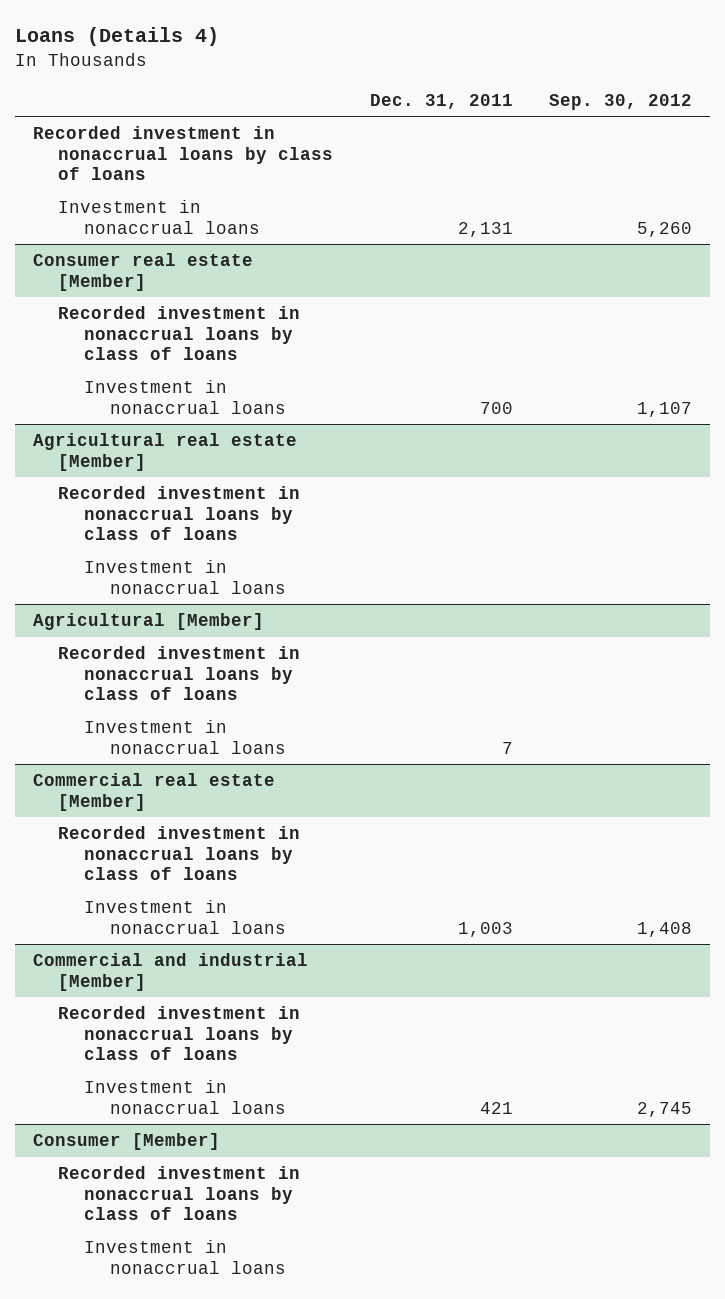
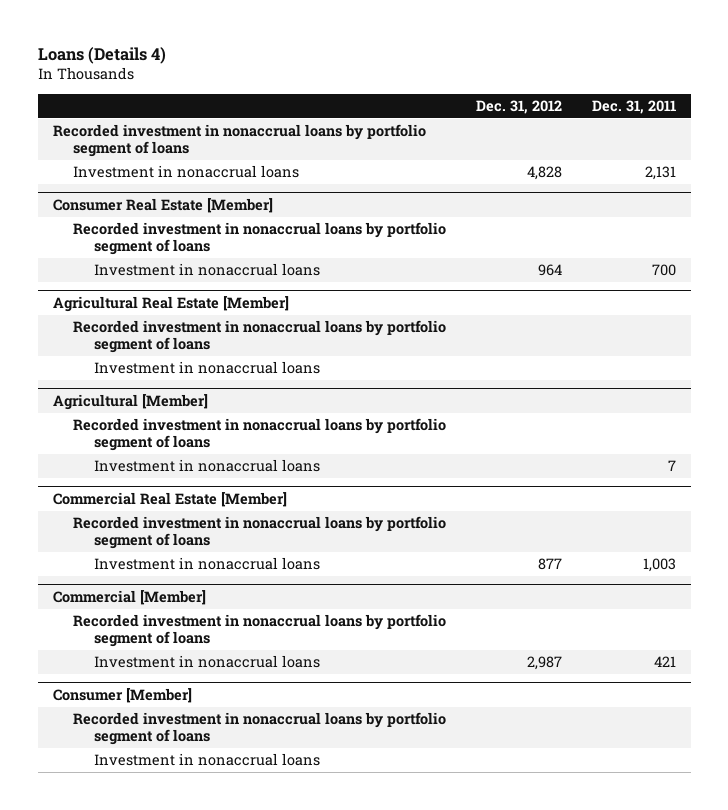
- | Dec. 31, 2011 | Sep. 30, 2012
+ | Dec. 31, 2012 | Dec. 31, 2011
- Recorded investment in nonaccrual loans by class of loans
+ Recorded investment in nonaccrual loans by portfolio segment of loans
- Consumer real estate [Member]
- Recorded investment in nonaccrual loans by class of loans
+ Consumer Real Estate [Member]
+ Recorded investment in nonaccrual loans by portfolio segment of loans
- Agricultural real estate [Member]
- Recorded investment in nonaccrual loans by class of loans
+ Agricultural Real Estate [Member]
+ Recorded investment in nonaccrual loans by portfolio segment of loans
@ Agricultural [Member]
- Recorded investment in nonaccrual loans by class of loans
+ Recorded investment in nonaccrual loans by portfolio segment of loans
- Commercial real estate [Member]
- Recorded investment in nonaccrual loans by class of loans
+ Commercial Real Estate [Member]
+ Recorded investment in nonaccrual loans by portfolio segment of loans
- Commercial and industrial [Member]
- Recorded investment in nonaccrual loans by class of loans
+ Commercial [Member]
+ Recorded investment in nonaccrual loans by portfolio segment of loans
@ Consumer [Member]
- Recorded investment in nonaccrual loans by class of loans
+ Recorded investment in nonaccrual loans by portfolio segment of loans

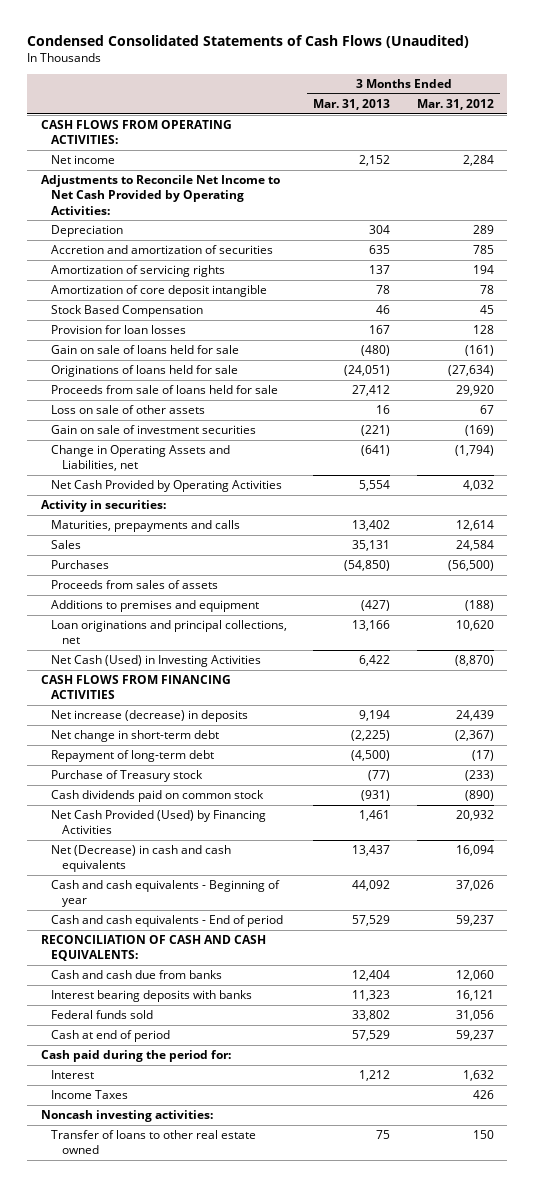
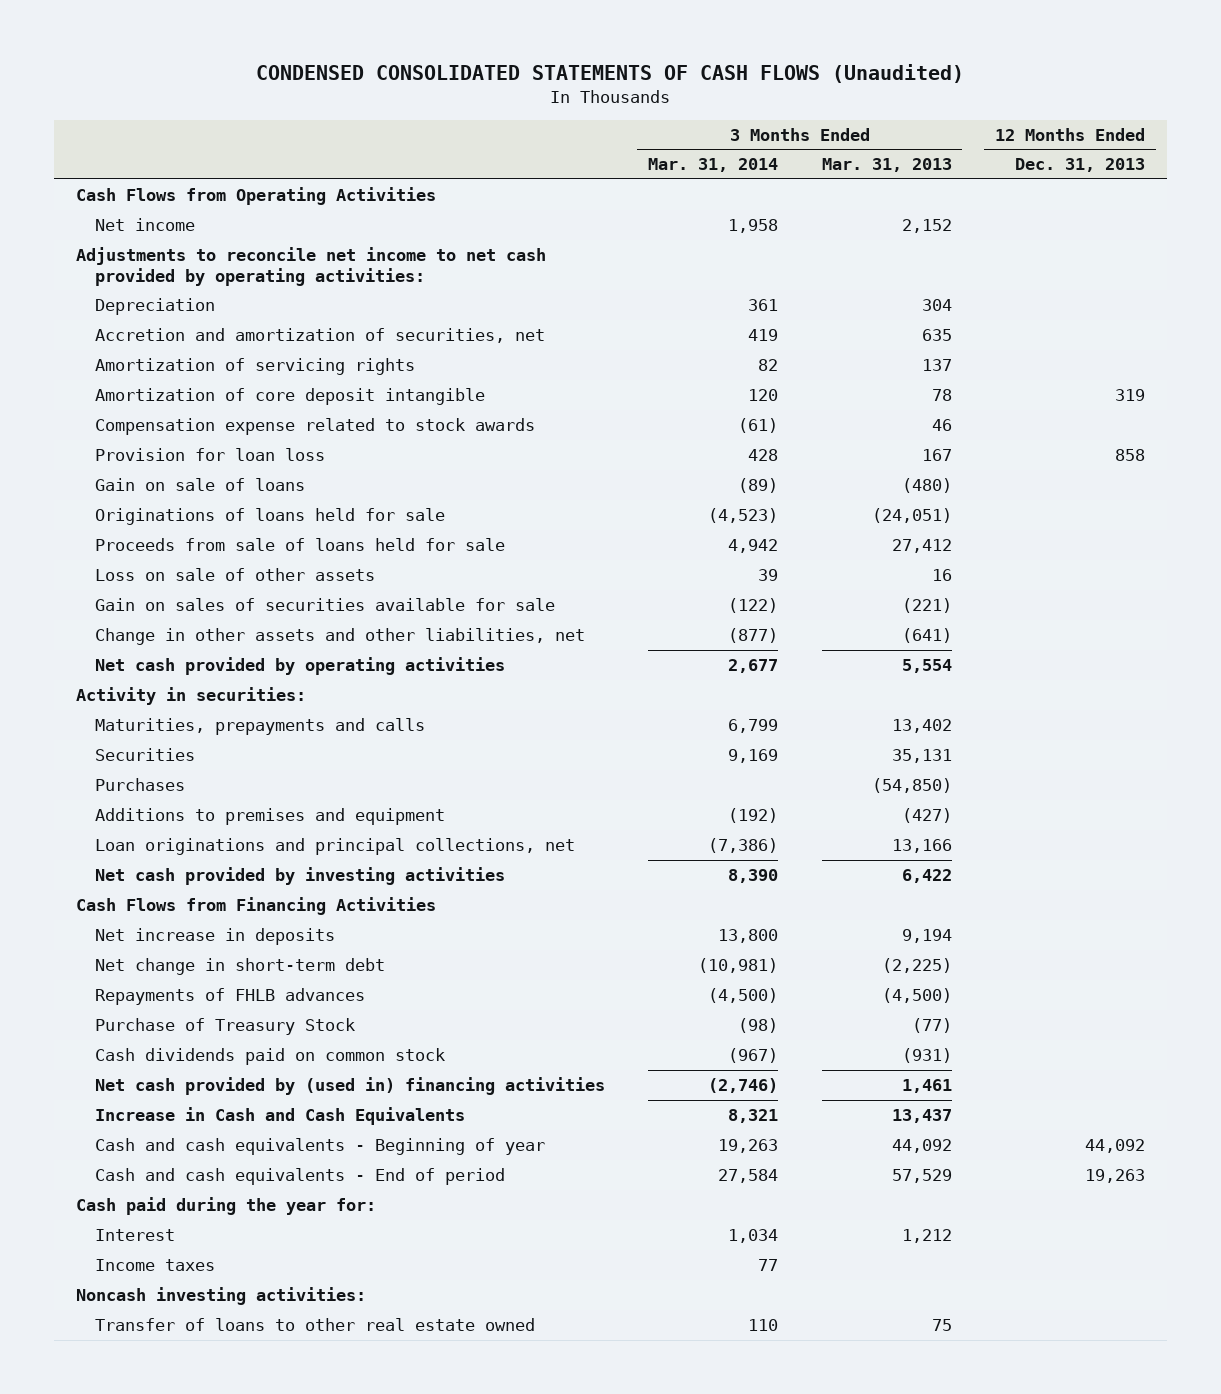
- Condensed Consolidated Statements of Cash Flows (Unaudited)
+ CONDENSED CONSOLIDATED STATEMENTS OF CASH FLOWS (Unaudited)
- | 3 Months Ended Mar. 31, 2013 | 3 Months Ended Mar. 31, 2012
+ | 3 Months Ended Mar. 31, 2014 | 3 Months Ended Mar. 31, 2013 | 12 Months Ended Dec. 31, 2013
- CASH FLOWS FROM OPERATING ACTIVITIES:
+ Cash Flows from Operating Activities
- Adjustments to Reconcile Net Income to Net Cash Provided by Operating Activities:
+ Adjustments to reconcile net income to net cash provided by operating activities:
- Accretion and amortization of securities | 635 | 785
+ Accretion and amortization of securities, net | 419 | 635 |
- Stock Based Compensation | 46 | 45
- Provision for loan losses | 167 | 128
- Gain on sale of loans held for sale | (480) | (161)
+ Compensation expense related to stock awards | (61) | 46 |
+ Provision for loan loss | 428 | 167 | 858
+ Gain on sale of loans | (89) | (480) |
- Gain on sale of investment securities | (221) | (169)
- Change in Operating Assets and Liabilities, net | (641) | (1,794)
- Net Cash Provided by Operating Activities | 5,554 | 4,032
+ Gain on sales of securities available for sale | (122) | (221) |
+ Change in other assets and other liabilities, net | (877) | (641) |
+ Net cash provided by operating activities | 2,677 | 5,554 |
- Sales | 35,131 | 24,584
+ Securities | 9,169 | 35,131 |
- Proceeds from sales of assets
- Net Cash (Used) in Investing Activities | 6,422 | (8,870)
- CASH FLOWS FROM FINANCING ACTIVITIES
- Net increase (decrease) in deposits | 9,194 | 24,439
+ Net cash provided by investing activities | 8,390 | 6,422 |
+ Cash Flows from Financing Activities
+ Net increase in deposits | 13,800 | 9,194 |
- Repayment of long-term debt | (4,500) | (17)
- Purchase of Treasury stock | (77) | (233)
+ Repayments of FHLB advances | (4,500) | (4,500) |
+ Purchase of Treasury Stock | (98) | (77) |
- Net Cash Provided (Used) by Financing Activities | 1,461 | 20,932
- Net (Decrease) in cash and cash equivalents | 13,437 | 16,094
+ Net cash provided by (used in) financing activities | (2,746) | 1,461 |
+ Increase in Cash and Cash Equivalents | 8,321 | 13,437 |
- RECONCILIATION OF CASH AND CASH EQUIVALENTS:
- Cash and cash due from banks | 12,404 | 12,060
- Interest bearing deposits with banks | 11,323 | 16,121
- Federal funds sold | 33,802 | 31,056
- Cash at end of period | 57,529 | 59,237
- Cash paid during the period for:
+ Cash paid during the year for:
- Income Taxes | | 426
+ Income taxes | 77 | |

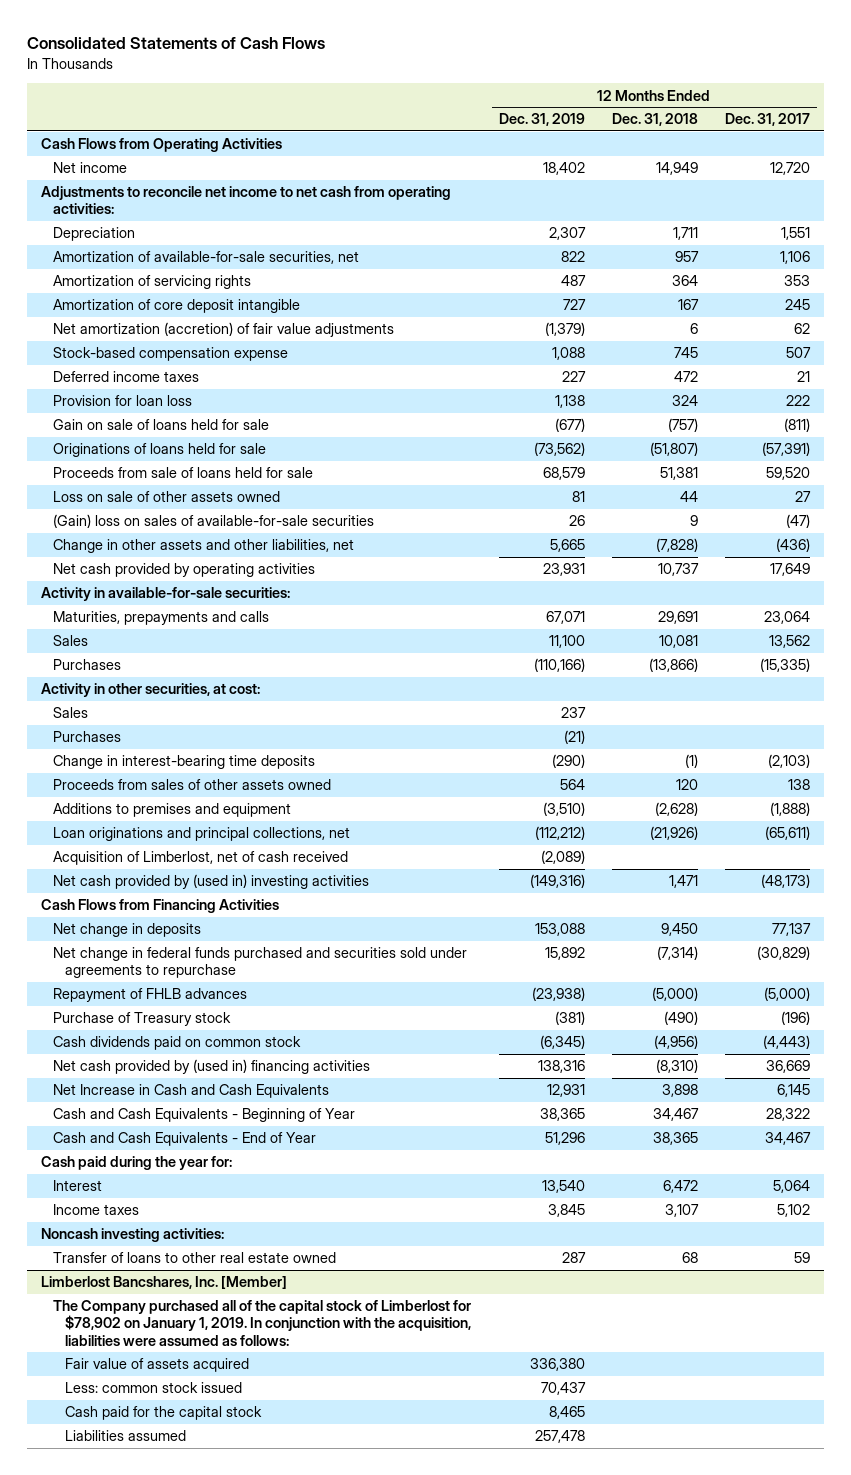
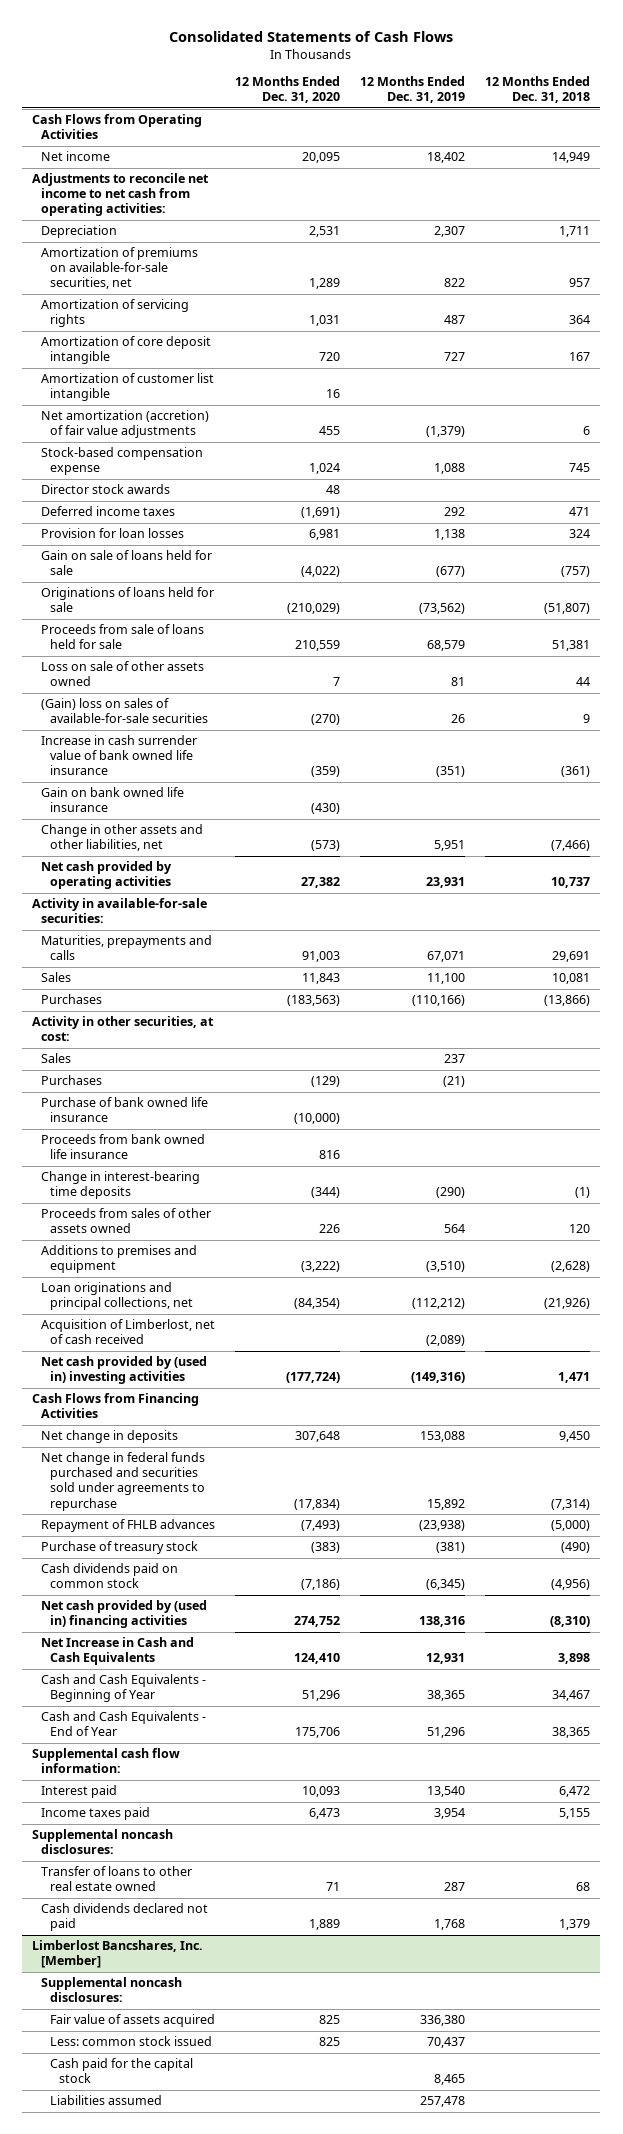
- | 12 Months Ended Dec. 31, 2019 | 12 Months Ended Dec. 31, 2018 | 12 Months Ended Dec. 31, 2017
+ | 12 Months Ended Dec. 31, 2020 | 12 Months Ended Dec. 31, 2019 | 12 Months Ended Dec. 31, 2018
- Amortization of available-for-sale securities, net | 822 | 957 | 1,106
+ Amortization of premiums on available-for-sale securities, net | 1,289 | 822 | 957
+ Amortization of customer list intangible | 16 | |
- Deferred income taxes | 227 | 472 | 21
- Provision for loan loss | 1,138 | 324 | 222
+ Director stock awards | 48 | |
+ Deferred income taxes | (1,691) | 292 | 471
+ Provision for loan losses | 6,981 | 1,138 | 324
- Change in other assets and other liabilities, net | 5,665 | (7,828) | (436)
+ Increase in cash surrender value of bank owned life insurance | (359) | (351) | (361)
+ Gain on bank owned life insurance | (430) | |
+ Change in other assets and other liabilities, net | (573) | 5,951 | (7,466)
+ Purchase of bank owned life insurance | (10,000) | |
+ Proceeds from bank owned life insurance | 816 | |
- Purchase of Treasury stock | (381) | (490) | (196)
+ Purchase of treasury stock | (383) | (381) | (490)
- Cash paid during the year for:
- Interest | 13,540 | 6,472 | 5,064
- Income taxes | 3,845 | 3,107 | 5,102
- Noncash investing activities:
+ Supplemental cash flow information:
+ Interest paid | 10,093 | 13,540 | 6,472
+ Income taxes paid | 6,473 | 3,954 | 5,155
+ Supplemental noncash disclosures:
+ Cash dividends declared not paid | 1,889 | 1,768 | 1,379
@ Limberlost Bancshares, Inc. [Member]
- The Company purchased all of the capital stock of Limberlost for $78,902 on January 1, 2019. In conjunction with the acquisition, liabilities were assumed as follows:
+ Supplemental noncash disclosures:

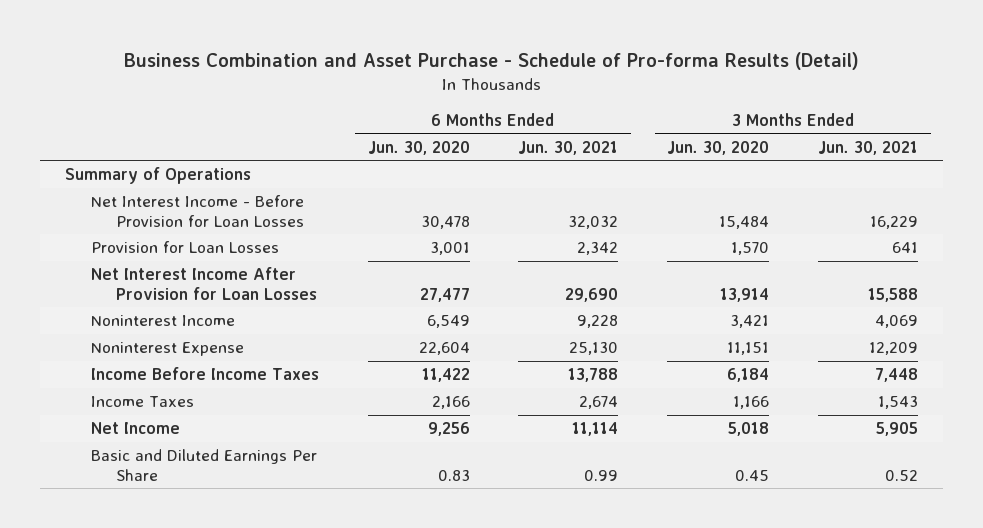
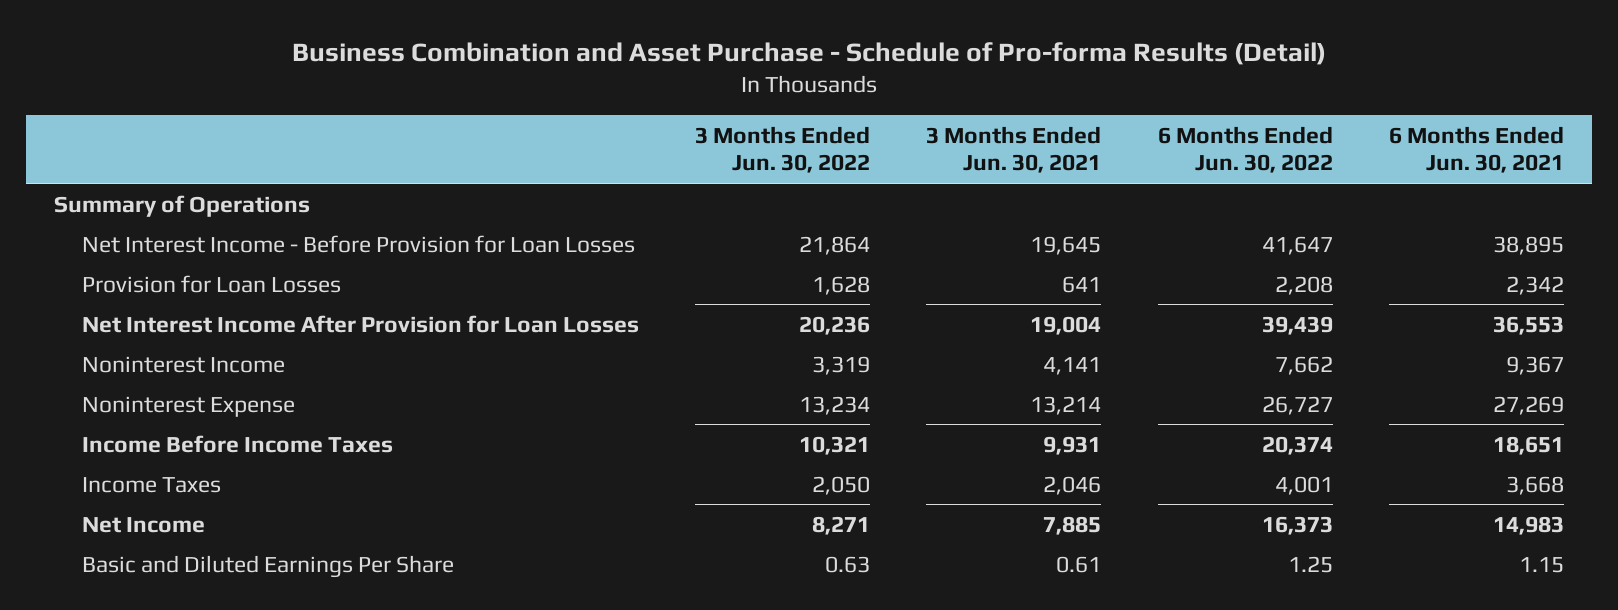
- | 6 Months Ended Jun. 30, 2020 | 6 Months Ended Jun. 30, 2021 | 3 Months Ended Jun. 30, 2020 | 3 Months Ended Jun. 30, 2021
+ | 3 Months Ended Jun. 30, 2022 | 3 Months Ended Jun. 30, 2021 | 6 Months Ended Jun. 30, 2022 | 6 Months Ended Jun. 30, 2021
- Net Interest Income - Before Provision for Loan Losses | 30,478 | 32,032 | 15,484 | 16,229
+ Net Interest Income - Before Provision for Loan Losses | 21,864 | 19,645 | 41,647 | 38,895
- Net Interest Income After Provision for Loan Losses | 27,477 | 29,690 | 13,914 | 15,588
- Noninterest Income | 6,549 | 9,228 | 3,421 | 4,069
- Noninterest Expense | 22,604 | 25,130 | 11,151 | 12,209
- Income Before Income Taxes | 11,422 | 13,788 | 6,184 | 7,448
- Income Taxes | 2,166 | 2,674 | 1,166 | 1,543
- Net Income | 9,256 | 11,114 | 5,018 | 5,905
- Basic and Diluted Earnings Per Share | 0.83 | 0.99 | 0.45 | 0.52
+ Net Interest Income After Provision for Loan Losses | 20,236 | 19,004 | 39,439 | 36,553
+ Noninterest Income | 3,319 | 4,141 | 7,662 | 9,367
+ Noninterest Expense | 13,234 | 13,214 | 26,727 | 27,269
+ Income Before Income Taxes | 10,321 | 9,931 | 20,374 | 18,651
+ Income Taxes | 2,050 | 2,046 | 4,001 | 3,668
+ Net Income | 8,271 | 7,885 | 16,373 | 14,983
+ Basic and Diluted Earnings Per Share | 0.63 | 0.61 | 1.25 | 1.15

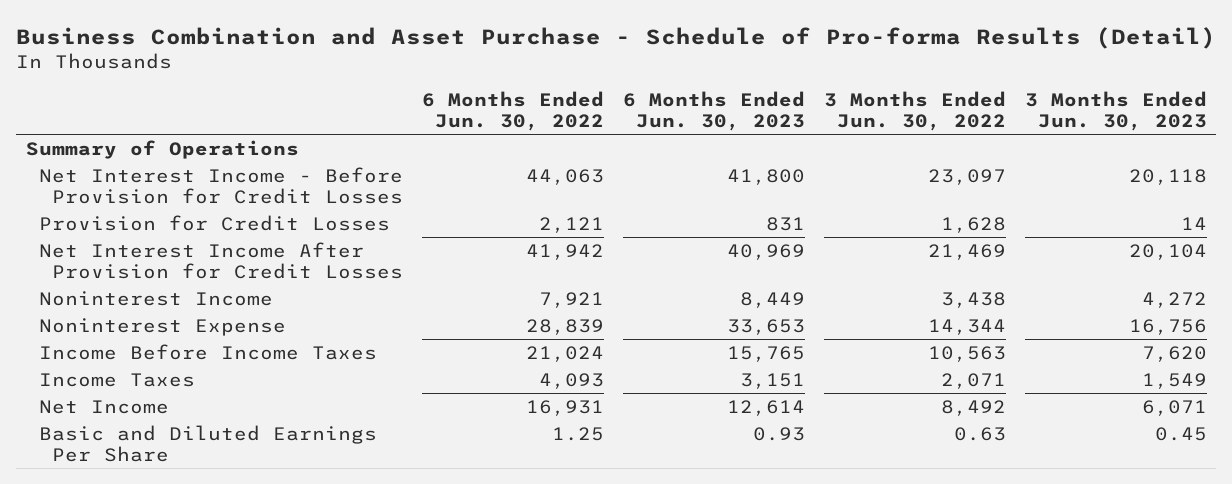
- | 3 Months Ended Jun. 30, 2022 | 3 Months Ended Jun. 30, 2021 | 6 Months Ended Jun. 30, 2022 | 6 Months Ended Jun. 30, 2021
+ | 6 Months Ended Jun. 30, 2022 | 6 Months Ended Jun. 30, 2023 | 3 Months Ended Jun. 30, 2022 | 3 Months Ended Jun. 30, 2023
- Net Interest Income - Before Provision for Loan Losses | 21,864 | 19,645 | 41,647 | 38,895
- Provision for Loan Losses | 1,628 | 641 | 2,208 | 2,342
- Net Interest Income After Provision for Loan Losses | 20,236 | 19,004 | 39,439 | 36,553
- Noninterest Income | 3,319 | 4,141 | 7,662 | 9,367
- Noninterest Expense | 13,234 | 13,214 | 26,727 | 27,269
- Income Before Income Taxes | 10,321 | 9,931 | 20,374 | 18,651
- Income Taxes | 2,050 | 2,046 | 4,001 | 3,668
- Net Income | 8,271 | 7,885 | 16,373 | 14,983
+ Net Interest Income - Before Provision for Credit Losses | 44,063 | 41,800 | 23,097 | 20,118
+ Provision for Credit Losses | 2,121 | 831 | 1,628 | 14
+ Net Interest Income After Provision for Credit Losses | 41,942 | 40,969 | 21,469 | 20,104
+ Noninterest Income | 7,921 | 8,449 | 3,438 | 4,272
+ Noninterest Expense | 28,839 | 33,653 | 14,344 | 16,756
+ Income Before Income Taxes | 21,024 | 15,765 | 10,563 | 7,620
+ Income Taxes | 4,093 | 3,151 | 2,071 | 1,549
+ Net Income | 16,931 | 12,614 | 8,492 | 6,071

